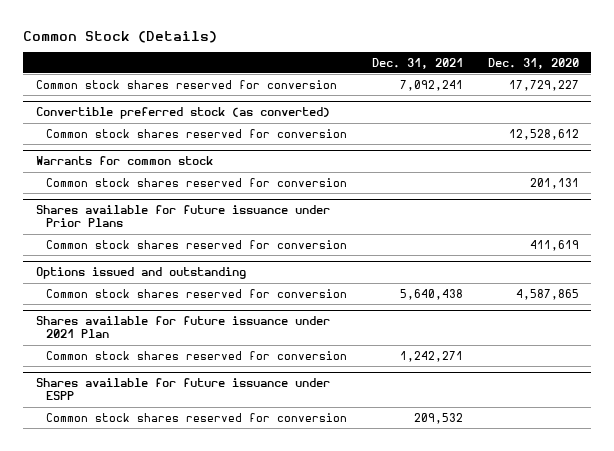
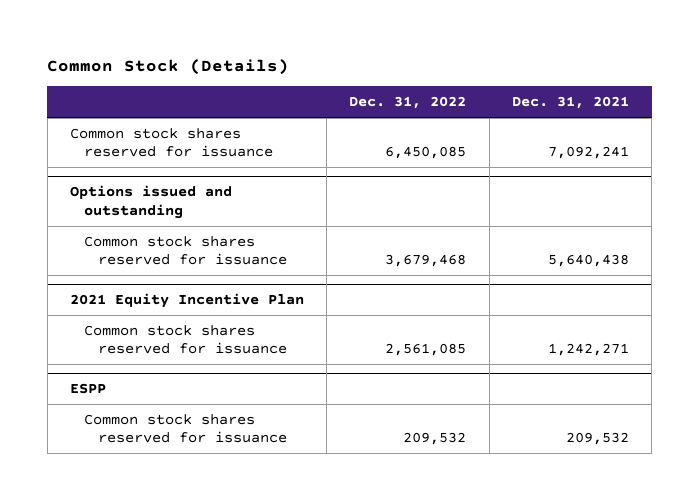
- | Dec. 31, 2021 | Dec. 31, 2020
+ | Dec. 31, 2022 | Dec. 31, 2021
- Common stock shares reserved for conversion | 7,092,241 | 17,729,227
- Convertible preferred stock (as converted)
- Common stock shares reserved for conversion | | 12,528,612
- Warrants for common stock
- Common stock shares reserved for conversion | | 201,131
- Shares available for future issuance under Prior Plans
- Common stock shares reserved for conversion | | 411,619
+ Common stock shares reserved for issuance | 6,450,085 | 7,092,241
@ Options issued and outstanding
- Common stock shares reserved for conversion | 5,640,438 | 4,587,865
- Shares available for future issuance under 2021 Plan
- Common stock shares reserved for conversion | 1,242,271 |
- Shares available for future issuance under ESPP
- Common stock shares reserved for conversion | 209,532 |
@ Options issued and outstanding
+ Common stock shares reserved for issuance | 3,679,468 | 5,640,438
+ 2021 Equity Incentive Plan
+ Common stock shares reserved for issuance | 2,561,085 | 1,242,271
+ ESPP
+ Common stock shares reserved for issuance | 209,532 | 209,532

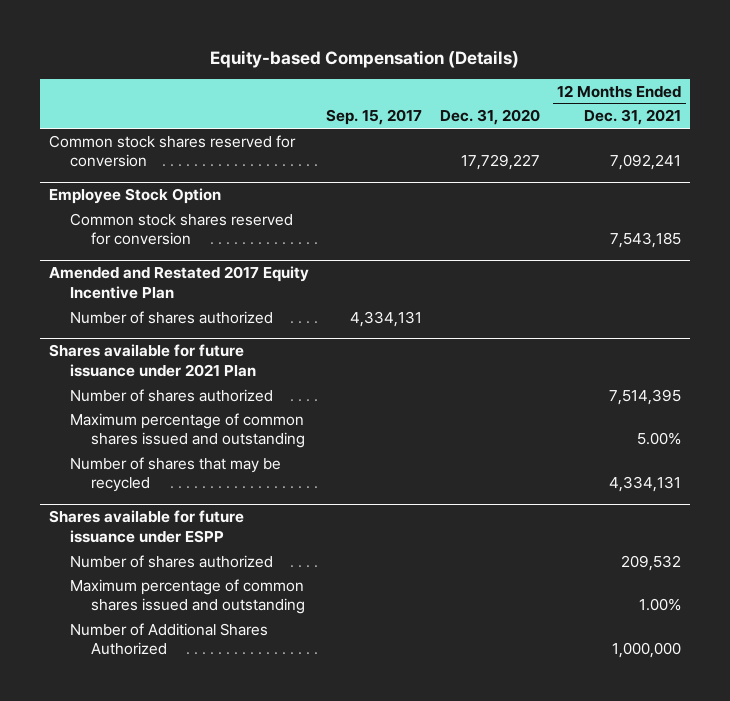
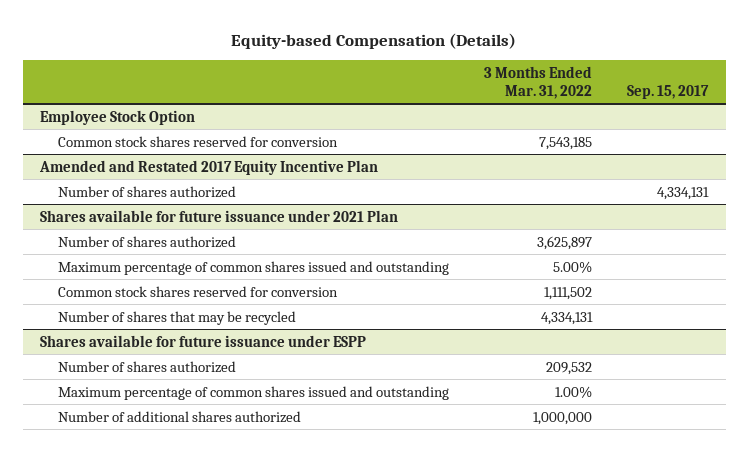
- | Sep. 15, 2017 | Dec. 31, 2020 | 12 Months Ended Dec. 31, 2021
+ | 3 Months Ended Mar. 31, 2022 | Sep. 15, 2017
- Common stock shares reserved for conversion | | 17,729,227 | 7,092,241
@ Shares available for future issuance under 2021 Plan
+ Common stock shares reserved for conversion | 1,111,502 |
@ Shares available for future issuance under ESPP
- Number of Additional Shares Authorized | | | 1,000,000
+ Number of additional shares authorized | 1,000,000 |

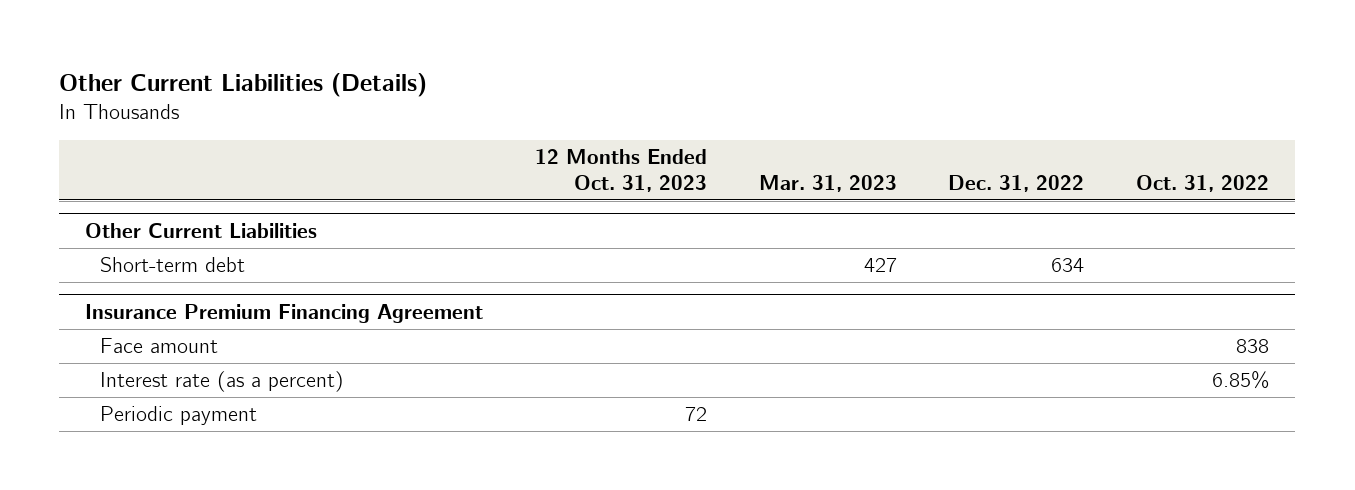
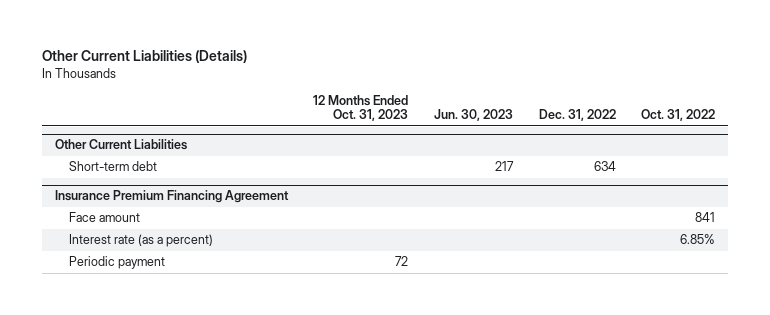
- | 12 Months Ended Oct. 31, 2023 | Mar. 31, 2023 | Dec. 31, 2022 | Oct. 31, 2022
+ | 12 Months Ended Oct. 31, 2023 | Jun. 30, 2023 | Dec. 31, 2022 | Oct. 31, 2022
@ Insurance Premium Financing Agreement
- Face amount | | | | 838
+ Face amount | | | | 841

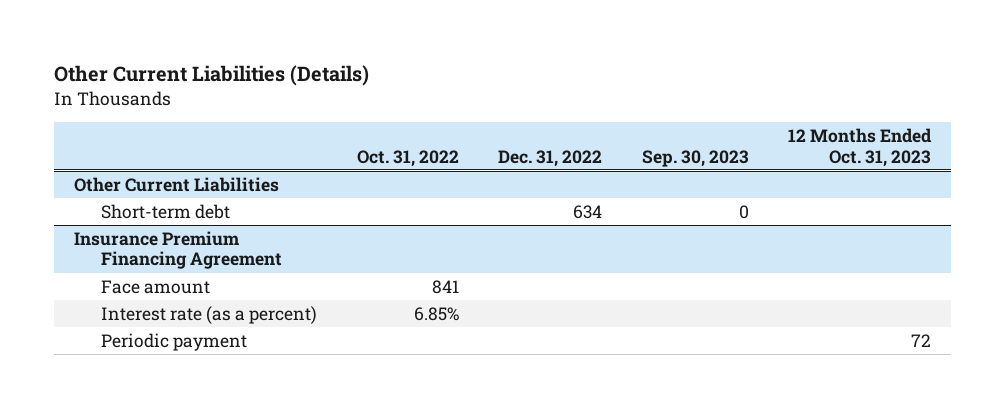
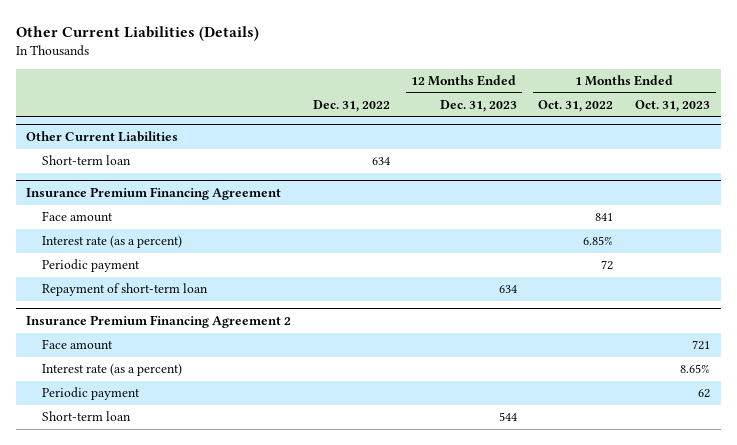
- | Oct. 31, 2022 | Dec. 31, 2022 | Sep. 30, 2023 | 12 Months Ended Oct. 31, 2023
+ | Dec. 31, 2022 | 12 Months Ended Dec. 31, 2023 | 1 Months Ended Oct. 31, 2022 | 1 Months Ended Oct. 31, 2023
@ Other Current Liabilities
- Short-term debt | | 634 | 0 |
+ Short-term loan | 634 | | |
@ Insurance Premium Financing Agreement
+ Repayment of short-term loan | | 634 | |
+ Insurance Premium Financing Agreement 2
+ Face amount | | | | 721
+ Interest rate (as a percent) | | | | 8.65%
+ Periodic payment | | | | 62
+ Short-term loan | | 544 | |

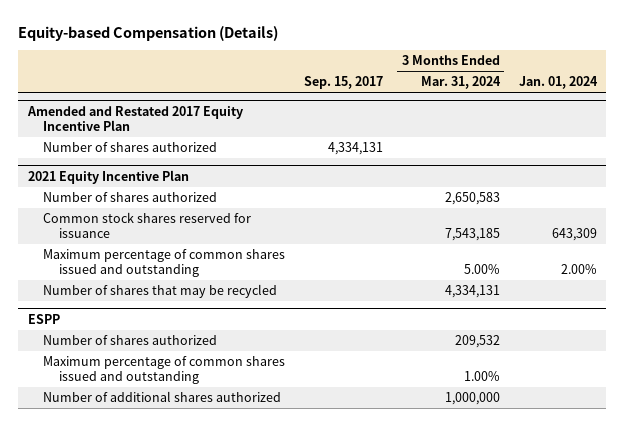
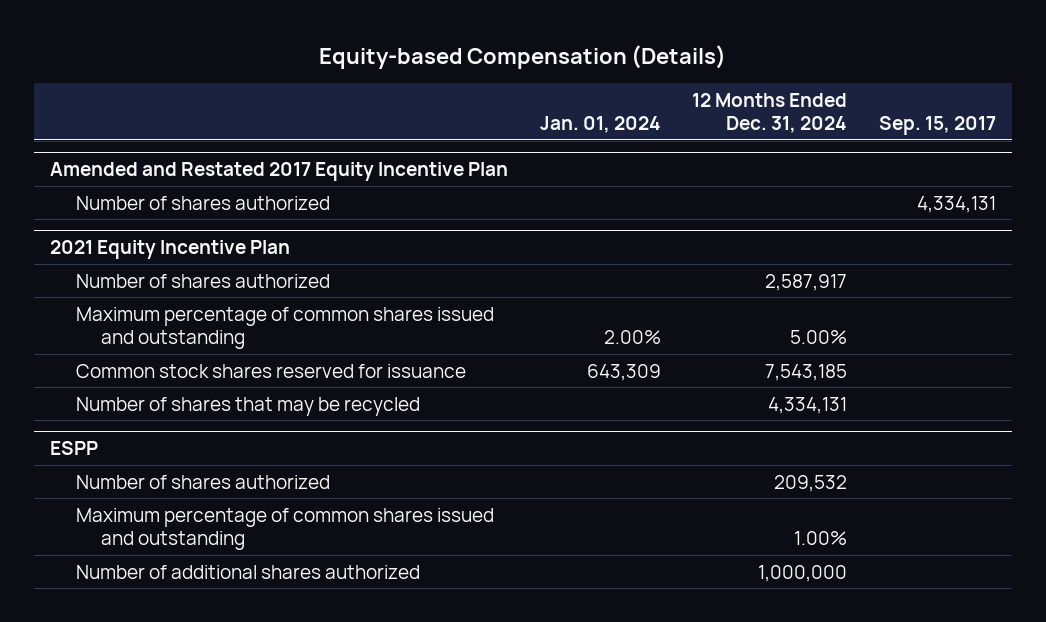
- | Sep. 15, 2017 | 3 Months Ended Mar. 31, 2024 | Jan. 01, 2024
+ | Jan. 01, 2024 | 12 Months Ended Dec. 31, 2024 | Sep. 15, 2017
@ 2021 Equity Incentive Plan
moved down: Common stock shares reserved for issuance | 643,309 | 7,543,185 |

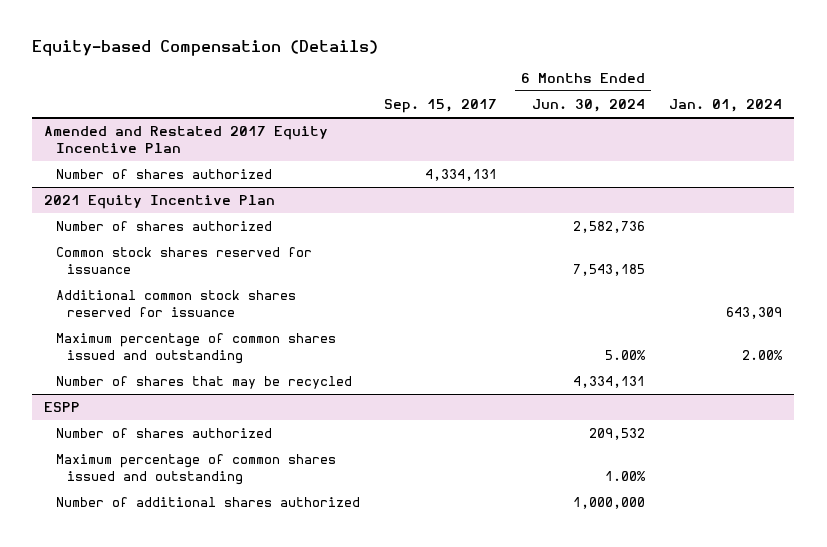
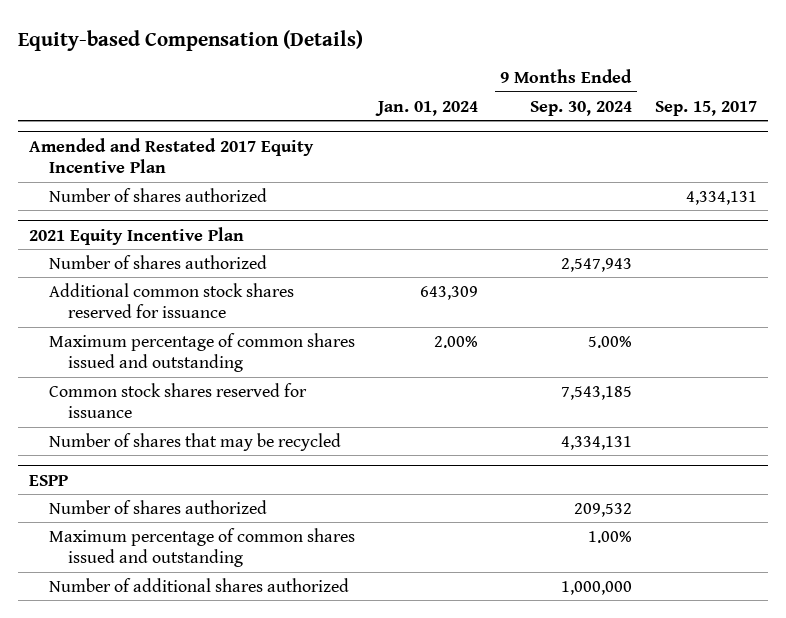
- | Sep. 15, 2017 | 6 Months Ended Jun. 30, 2024 | Jan. 01, 2024
+ | Jan. 01, 2024 | 9 Months Ended Sep. 30, 2024 | Sep. 15, 2017
@ 2021 Equity Incentive Plan
moved down: Common stock shares reserved for issuance | | 7,543,185 |

